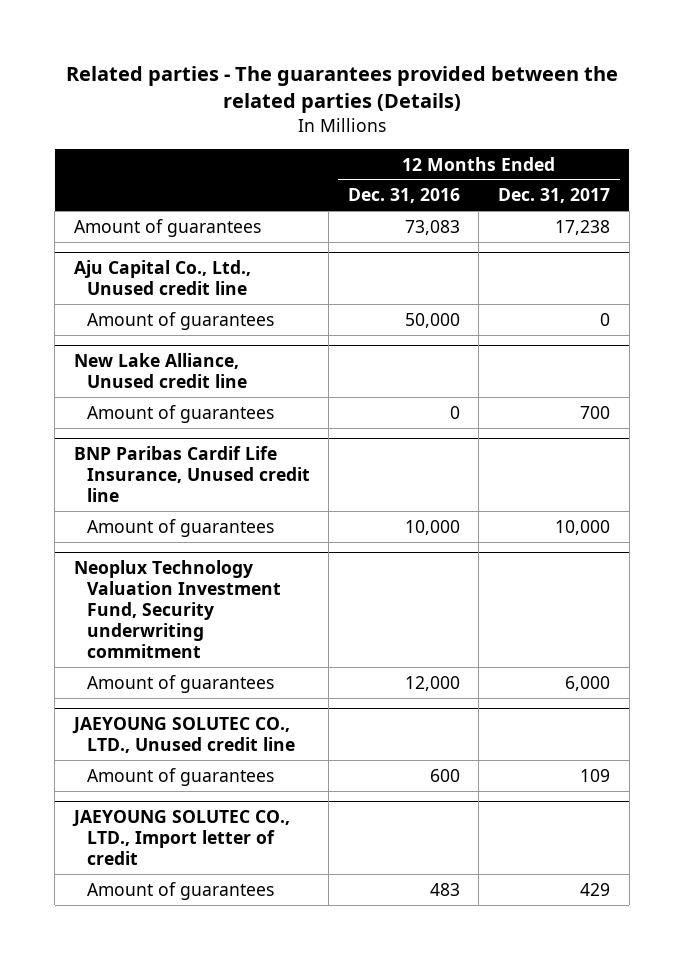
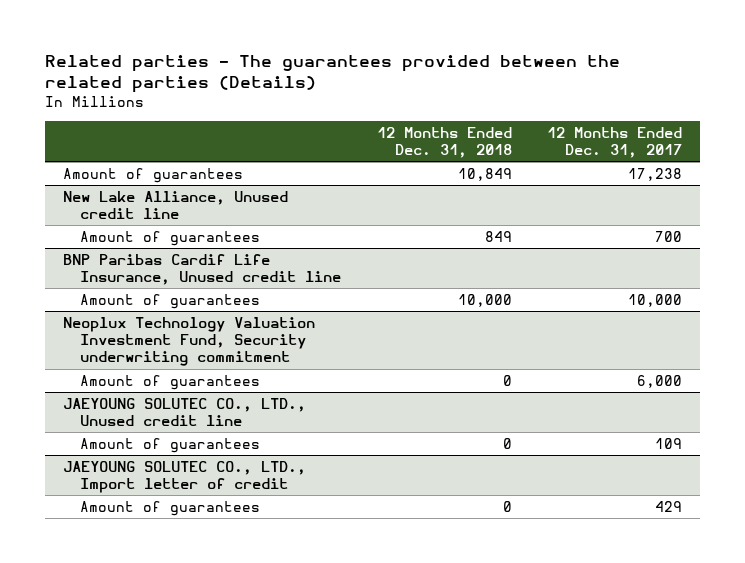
- | 12 Months Ended Dec. 31, 2016 | 12 Months Ended Dec. 31, 2017
+ | 12 Months Ended Dec. 31, 2018 | 12 Months Ended Dec. 31, 2017
- Aju Capital Co., Ltd., Unused credit line
- Amount of guarantees | 50,000 | 0

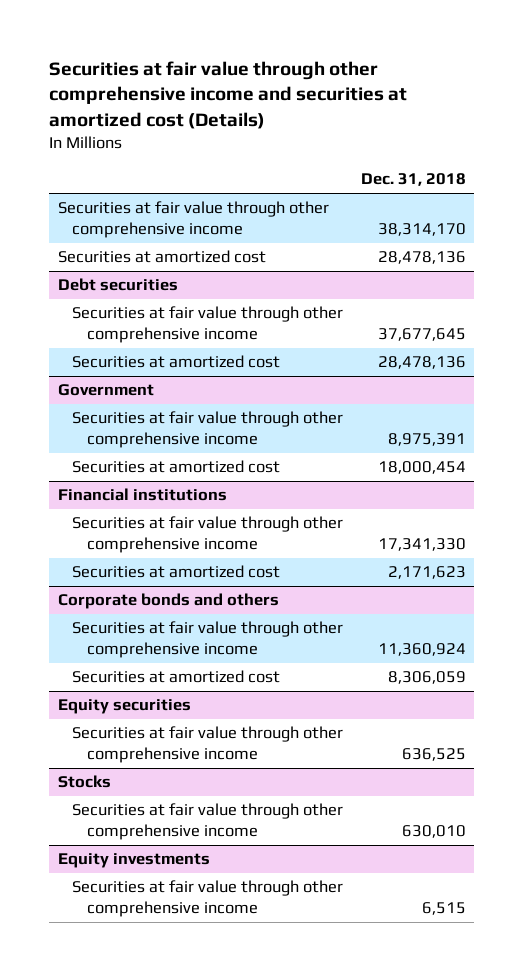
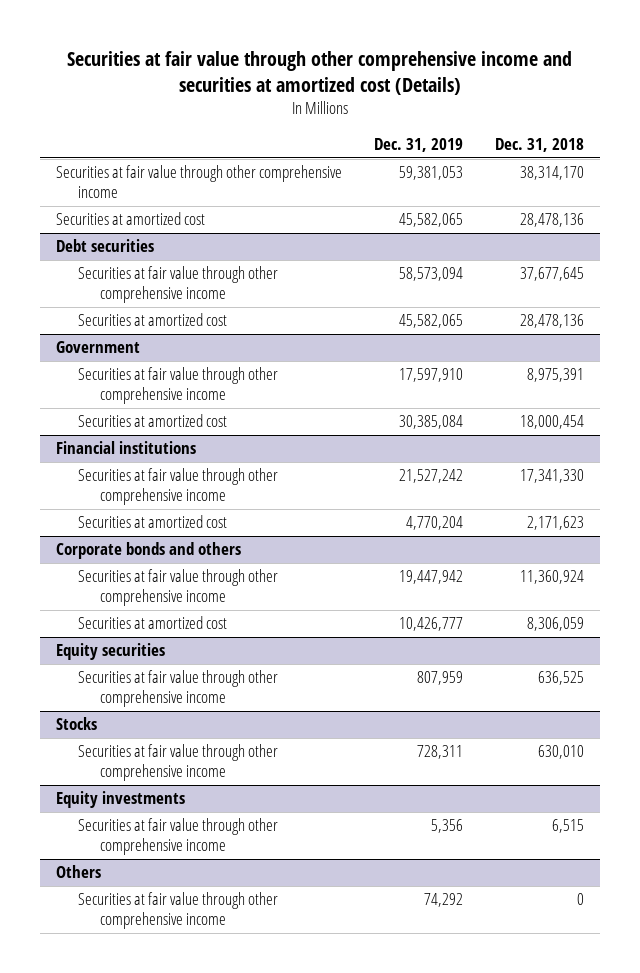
- | Dec. 31, 2018
+ | Dec. 31, 2019 | Dec. 31, 2018
+ Others
+ Securities at fair value through other comprehensive income | 74,292 | 0

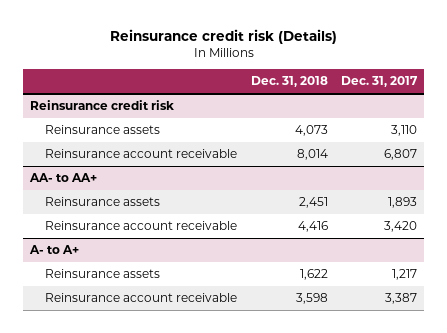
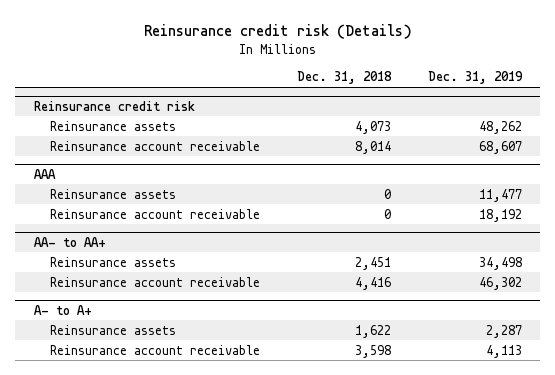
- | Dec. 31, 2018 | Dec. 31, 2017
+ | Dec. 31, 2018 | Dec. 31, 2019
+ AAA
+ Reinsurance assets | 0 | 11,477
+ Reinsurance account receivable | 0 | 18,192

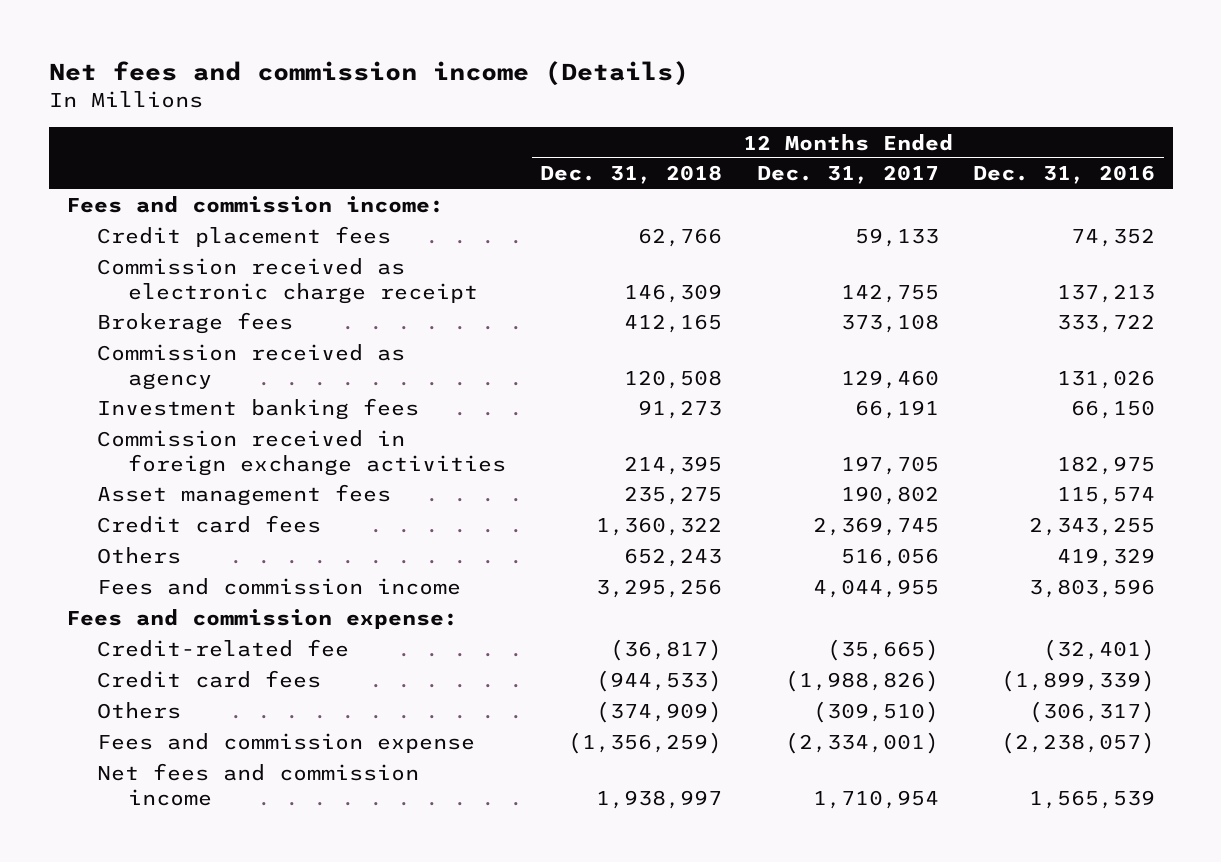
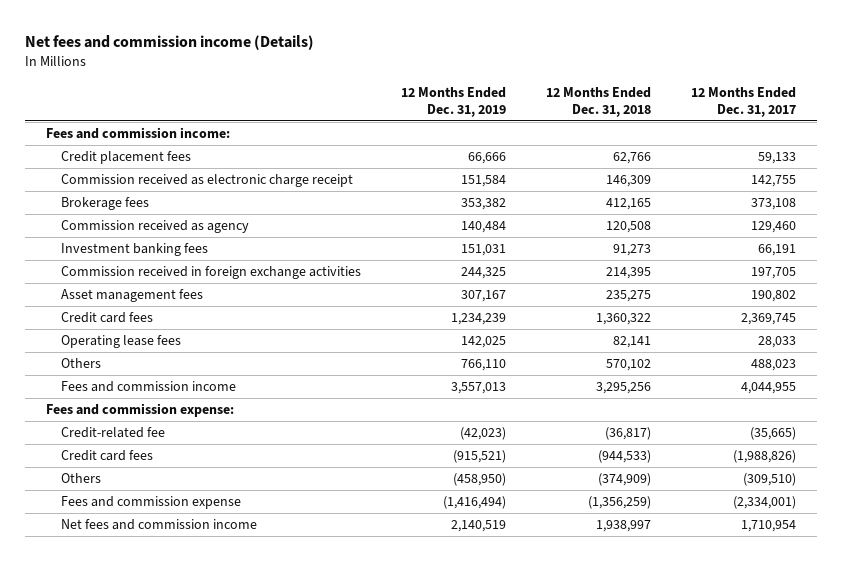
- | 12 Months Ended Dec. 31, 2018 | 12 Months Ended Dec. 31, 2017 | 12 Months Ended Dec. 31, 2016
+ | 12 Months Ended Dec. 31, 2019 | 12 Months Ended Dec. 31, 2018 | 12 Months Ended Dec. 31, 2017
- Others | 652,243 | 516,056 | 419,329
+ Operating lease fees | 142,025 | 82,141 | 28,033
+ Others | 766,110 | 570,102 | 488,023

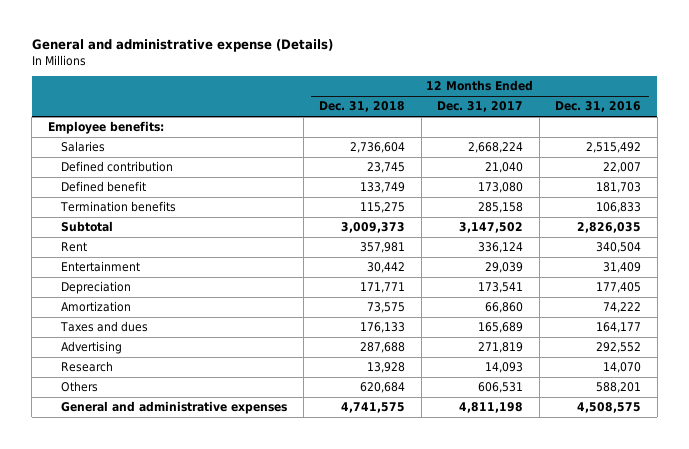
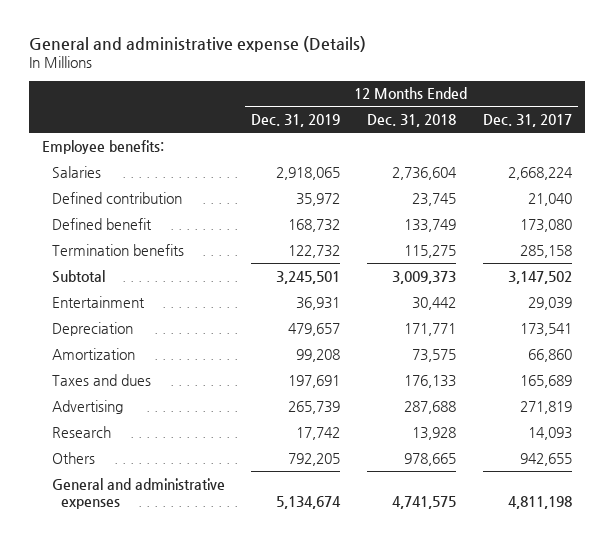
- | 12 Months Ended Dec. 31, 2018 | 12 Months Ended Dec. 31, 2017 | 12 Months Ended Dec. 31, 2016
+ | 12 Months Ended Dec. 31, 2019 | 12 Months Ended Dec. 31, 2018 | 12 Months Ended Dec. 31, 2017
- Rent | 357,981 | 336,124 | 340,504
- Others | 620,684 | 606,531 | 588,201
+ Others | 792,205 | 978,665 | 942,655

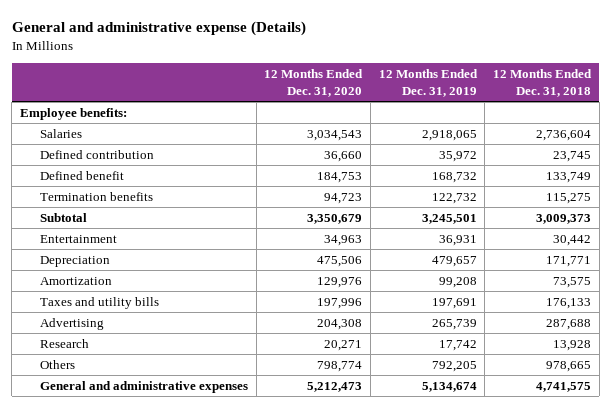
- | 12 Months Ended Dec. 31, 2019 | 12 Months Ended Dec. 31, 2018 | 12 Months Ended Dec. 31, 2017
+ | 12 Months Ended Dec. 31, 2020 | 12 Months Ended Dec. 31, 2019 | 12 Months Ended Dec. 31, 2018
- Taxes and dues | 197,691 | 176,133 | 165,689
+ Taxes and utility bills | 197,996 | 197,691 | 176,133

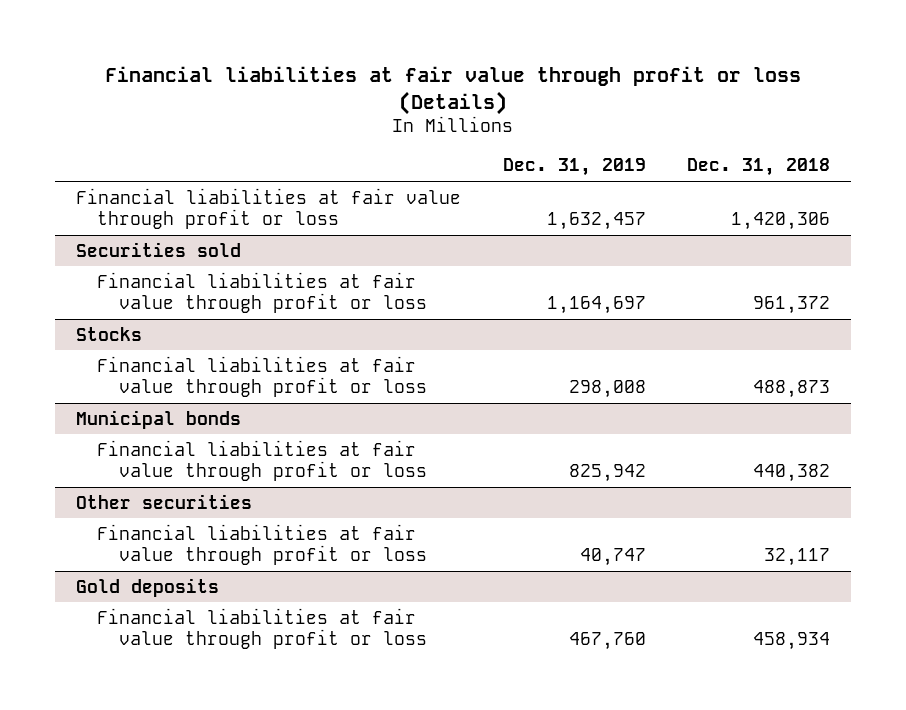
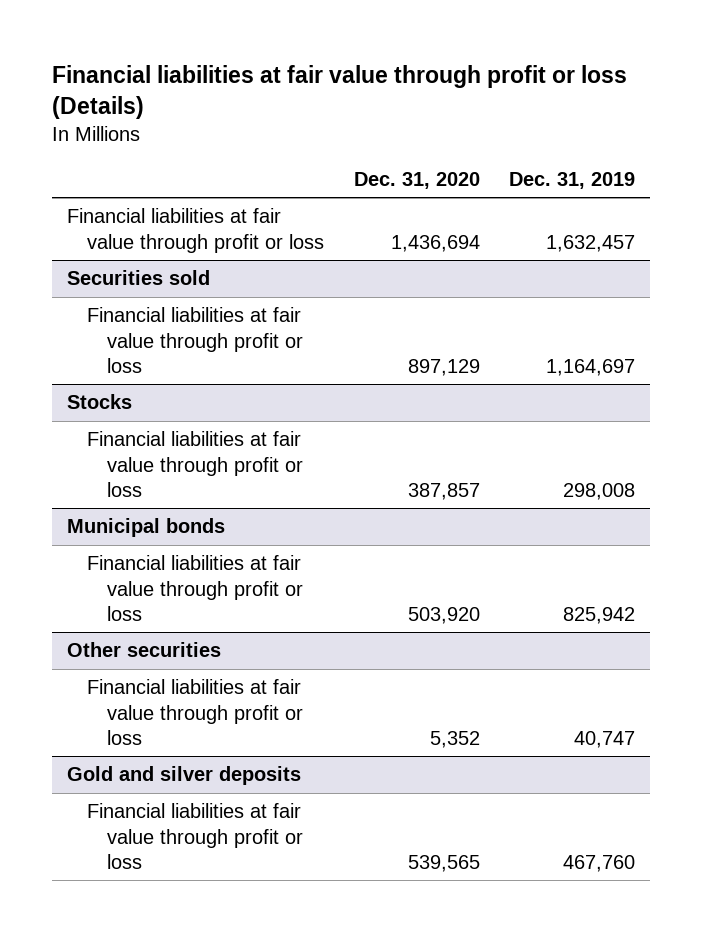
- | Dec. 31, 2019 | Dec. 31, 2018
+ | Dec. 31, 2020 | Dec. 31, 2019
- Gold deposits
+ Gold and silver deposits

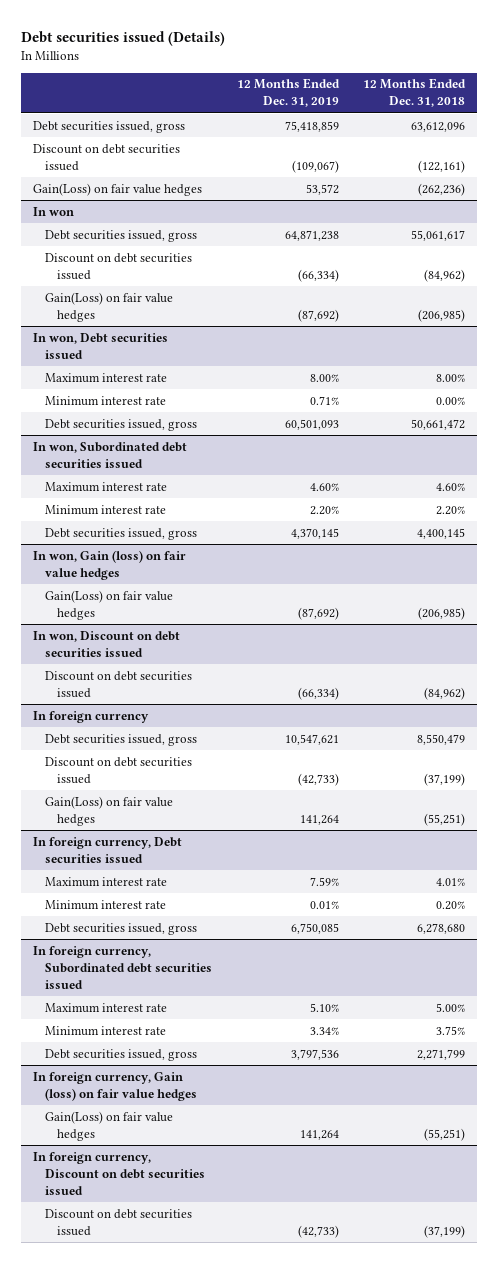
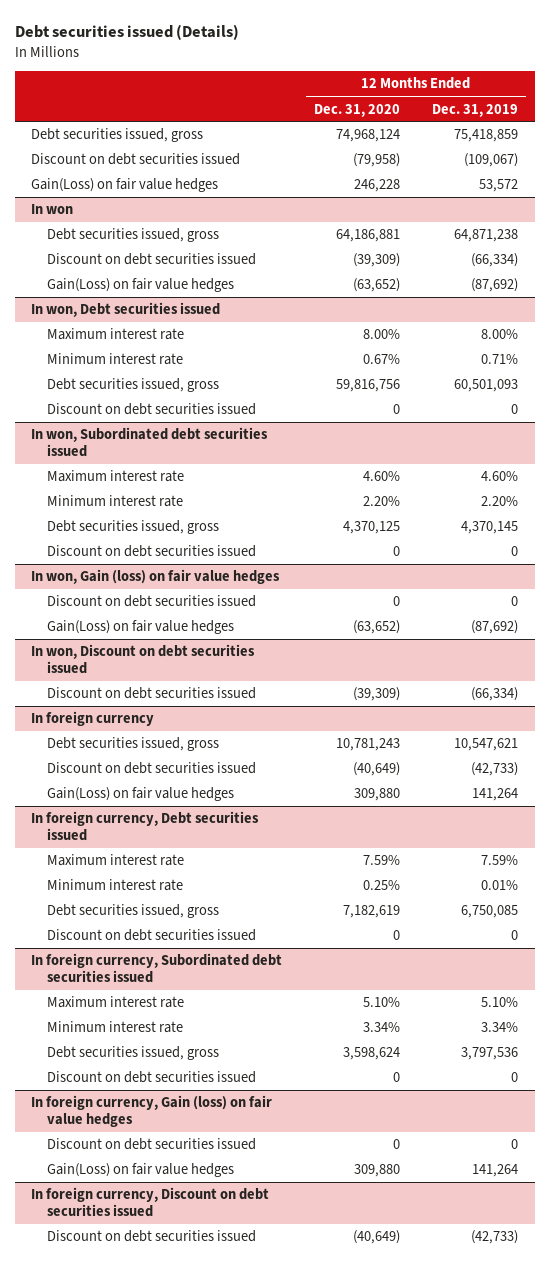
- | 12 Months Ended Dec. 31, 2019 | 12 Months Ended Dec. 31, 2018
+ | 12 Months Ended Dec. 31, 2020 | 12 Months Ended Dec. 31, 2019
@ In won, Debt securities issued
+ Discount on debt securities issued | 0 | 0
@ In won, Subordinated debt securities issued
+ Discount on debt securities issued | 0 | 0
@ In won, Gain (loss) on fair value hedges
+ Discount on debt securities issued | 0 | 0
@ In foreign currency, Debt securities issued
+ Discount on debt securities issued | 0 | 0
@ In foreign currency, Subordinated debt securities issued
+ Discount on debt securities issued | 0 | 0
@ In foreign currency, Gain (loss) on fair value hedges
+ Discount on debt securities issued | 0 | 0

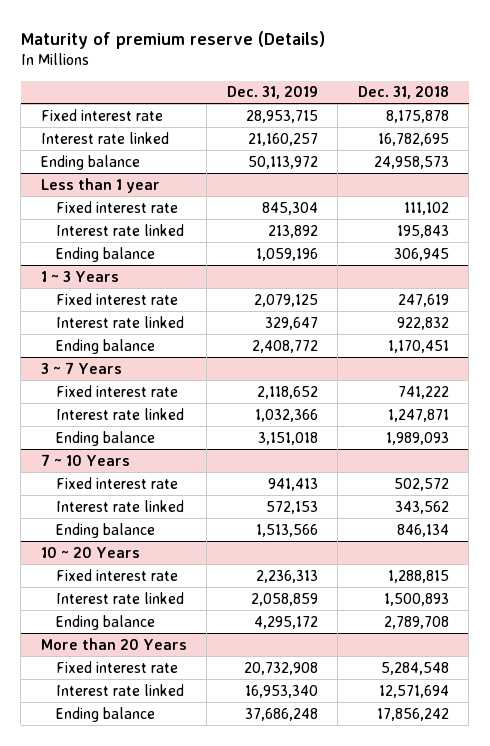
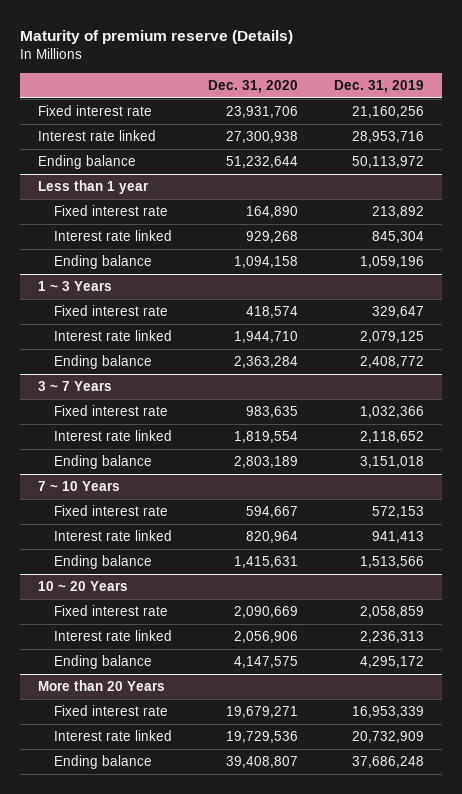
- | Dec. 31, 2019 | Dec. 31, 2018
+ | Dec. 31, 2020 | Dec. 31, 2019
- Fixed interest rate | 28,953,715 | 8,175,878
- Interest rate linked | 21,160,257 | 16,782,695
+ Fixed interest rate | 23,931,706 | 21,160,256
+ Interest rate linked | 27,300,938 | 28,953,716
@ Less than 1 year
- Fixed interest rate | 845,304 | 111,102
- Interest rate linked | 213,892 | 195,843
+ Fixed interest rate | 164,890 | 213,892
+ Interest rate linked | 929,268 | 845,304
@ 1 ~ 3 Years
- Fixed interest rate | 2,079,125 | 247,619
- Interest rate linked | 329,647 | 922,832
+ Fixed interest rate | 418,574 | 329,647
+ Interest rate linked | 1,944,710 | 2,079,125
@ 3 ~ 7 Years
- Fixed interest rate | 2,118,652 | 741,222
- Interest rate linked | 1,032,366 | 1,247,871
+ Fixed interest rate | 983,635 | 1,032,366
+ Interest rate linked | 1,819,554 | 2,118,652
@ 7 ~ 10 Years
- Fixed interest rate | 941,413 | 502,572
- Interest rate linked | 572,153 | 343,562
+ Fixed interest rate | 594,667 | 572,153
+ Interest rate linked | 820,964 | 941,413
@ 10 ~ 20 Years
- Fixed interest rate | 2,236,313 | 1,288,815
- Interest rate linked | 2,058,859 | 1,500,893
+ Fixed interest rate | 2,090,669 | 2,058,859
+ Interest rate linked | 2,056,906 | 2,236,313
@ More than 20 Years
- Fixed interest rate | 20,732,908 | 5,284,548
- Interest rate linked | 16,953,340 | 12,571,694
+ Fixed interest rate | 19,679,271 | 16,953,339
+ Interest rate linked | 19,729,536 | 20,732,909

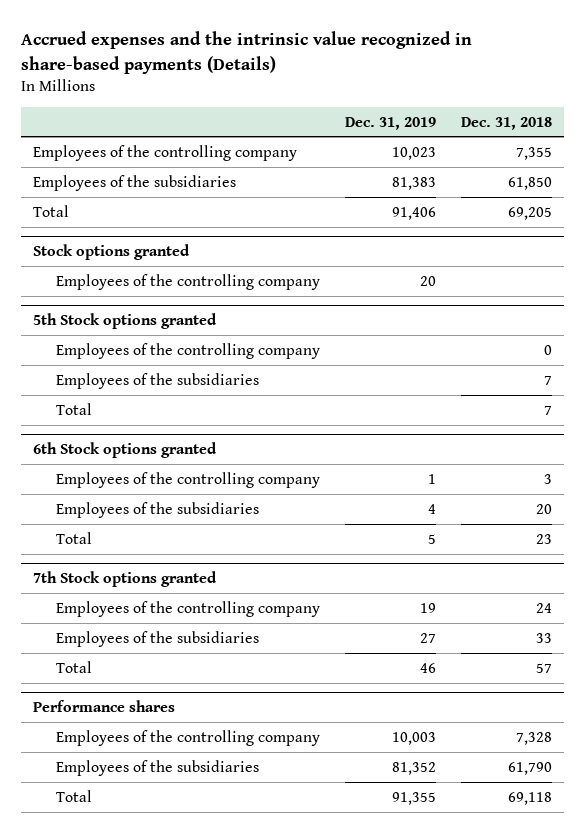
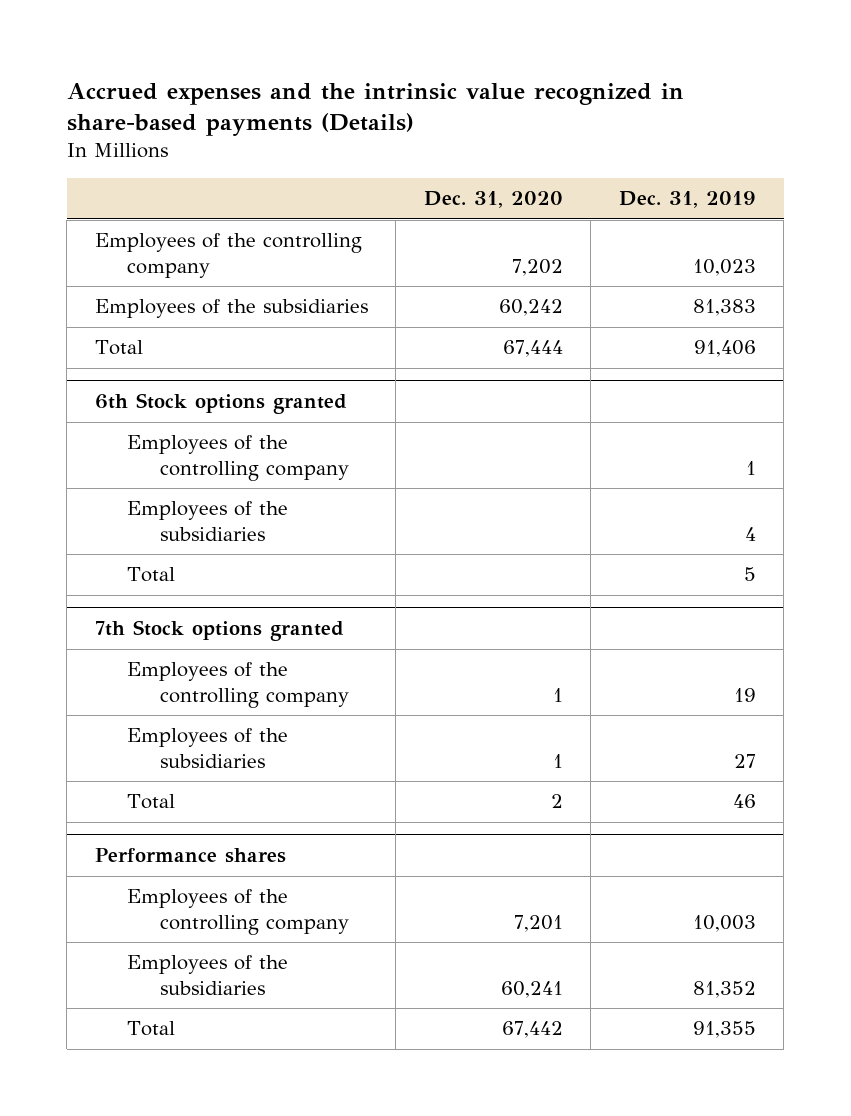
- | Dec. 31, 2019 | Dec. 31, 2018
+ | Dec. 31, 2020 | Dec. 31, 2019
- Stock options granted
- Employees of the controlling company | 20 |
- 5th Stock options granted
- Employees of the controlling company | | 0
- Employees of the subsidiaries | | 7
- Total | | 7

